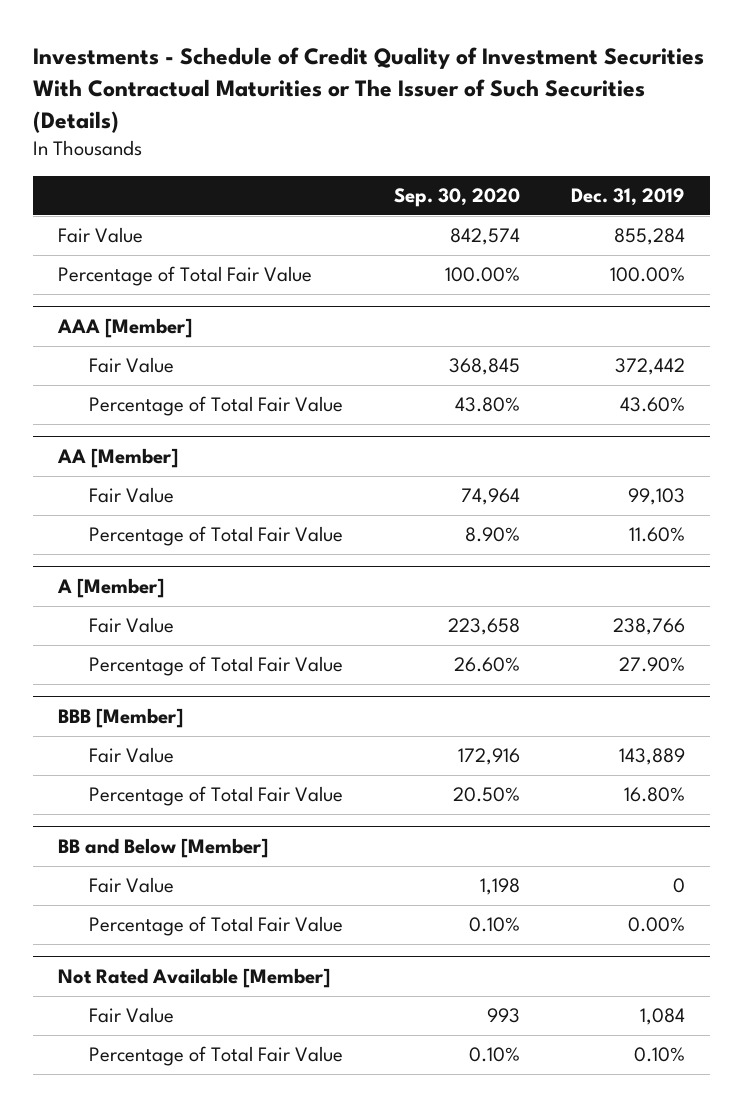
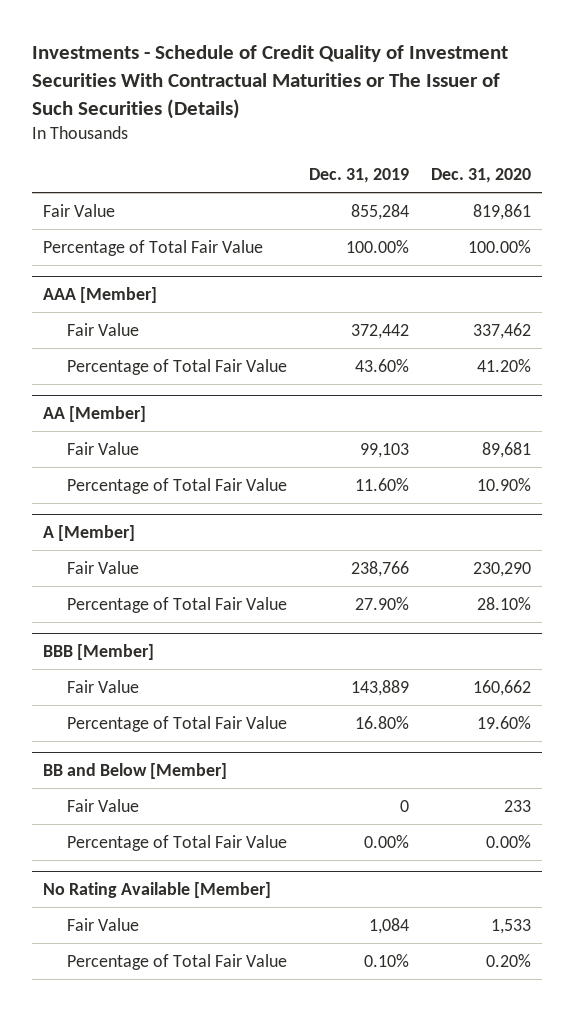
- | Sep. 30, 2020 | Dec. 31, 2019
+ | Dec. 31, 2019 | Dec. 31, 2020
- Not Rated Available [Member]
+ No Rating Available [Member]

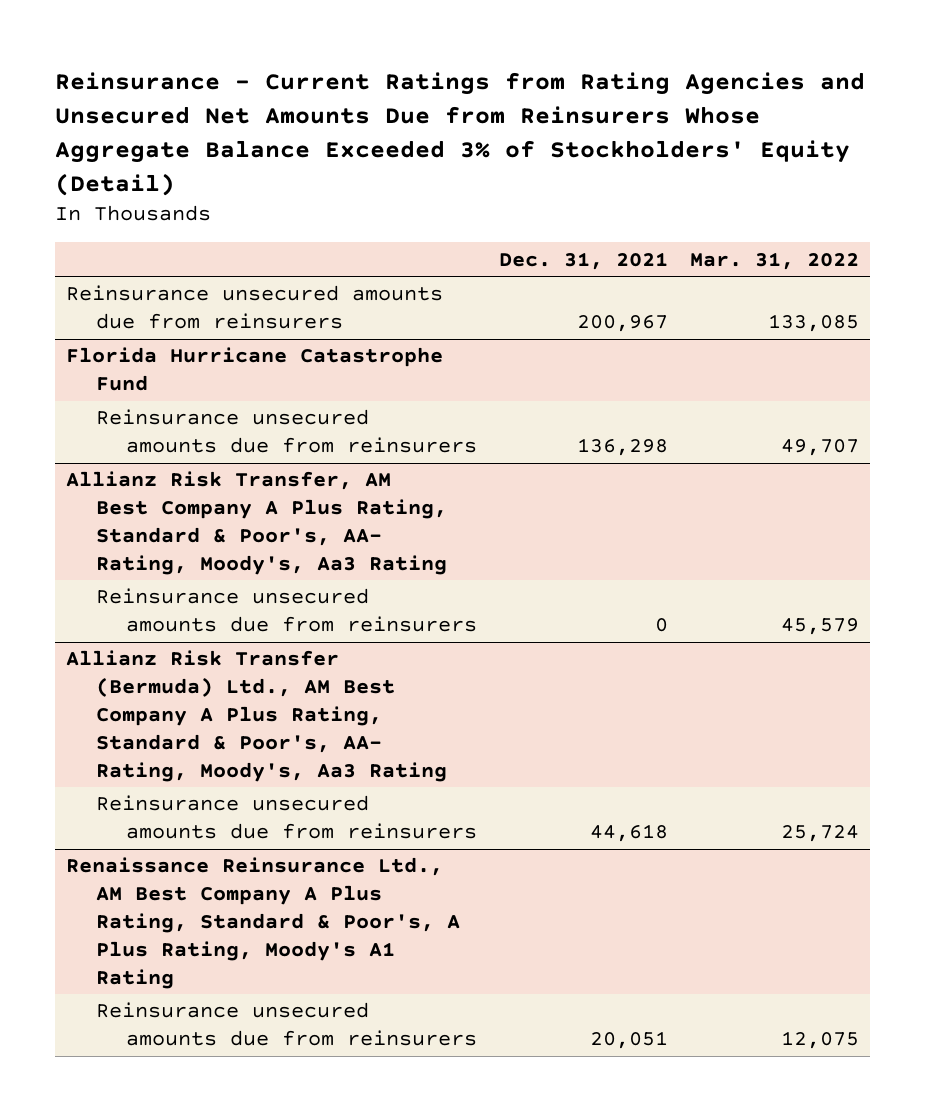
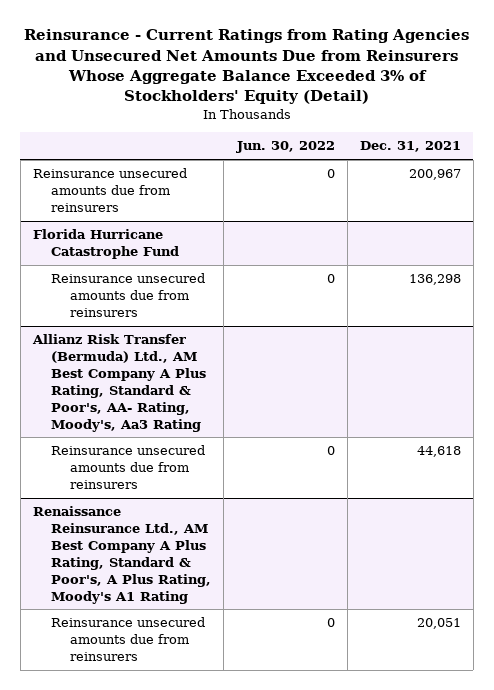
- | Dec. 31, 2021 | Mar. 31, 2022
+ | Jun. 30, 2022 | Dec. 31, 2021
- Allianz Risk Transfer, AM Best Company A Plus Rating, Standard & Poor's, AA- Rating, Moody's, Aa3 Rating
- Reinsurance unsecured amounts due from reinsurers | 0 | 45,579

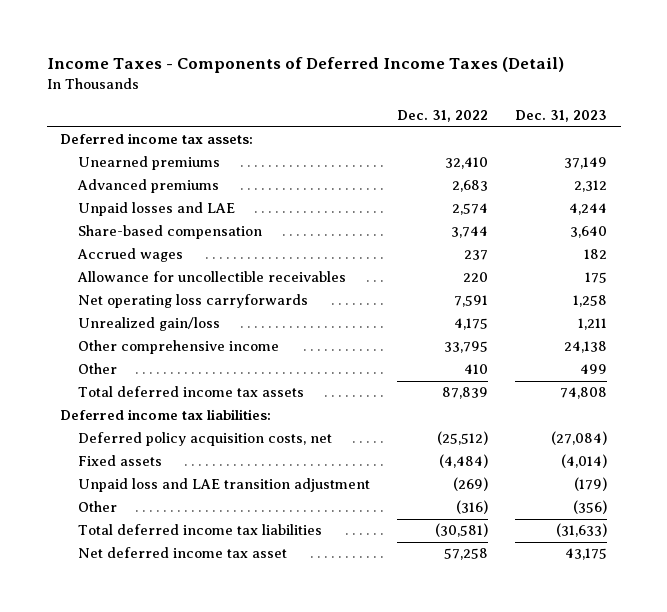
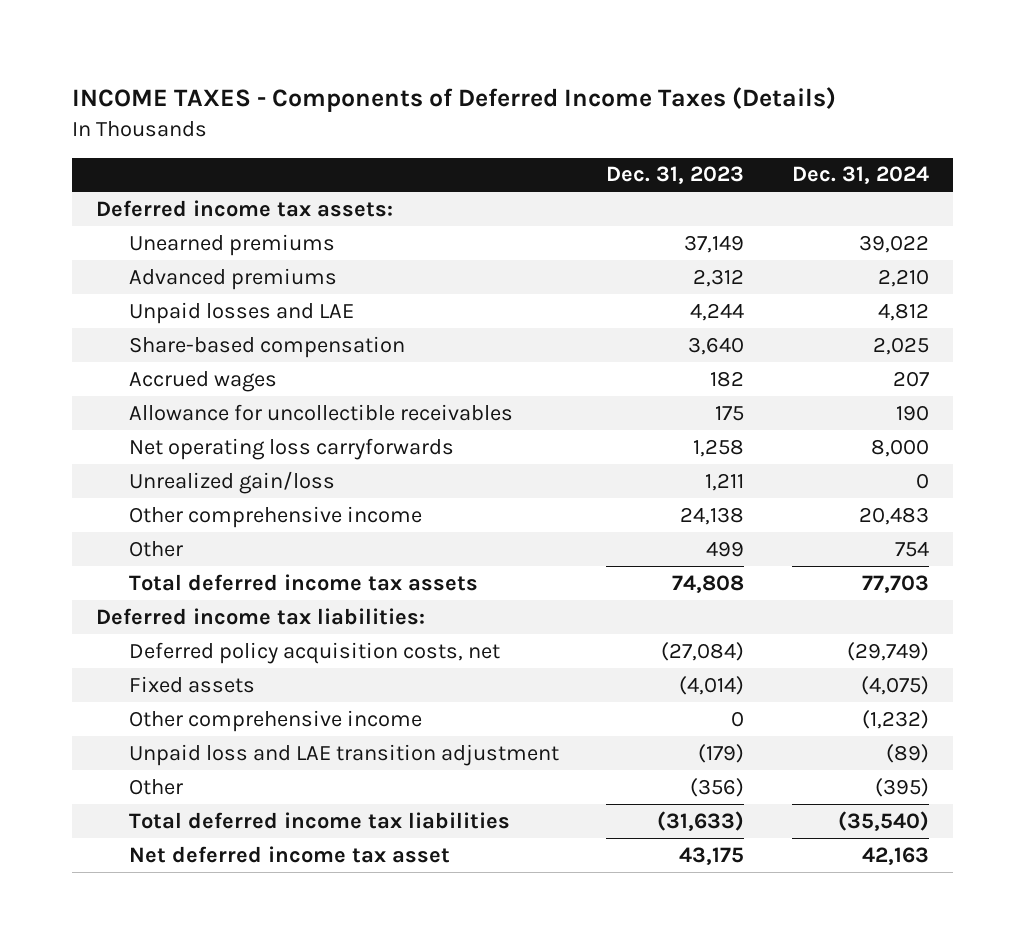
- Income Taxes - Components of Deferred Income Taxes (Detail)
+ INCOME TAXES - Components of Deferred Income Taxes (Details)
- | Dec. 31, 2022 | Dec. 31, 2023
+ | Dec. 31, 2023 | Dec. 31, 2024
+ Other comprehensive income | 0 | (1,232)

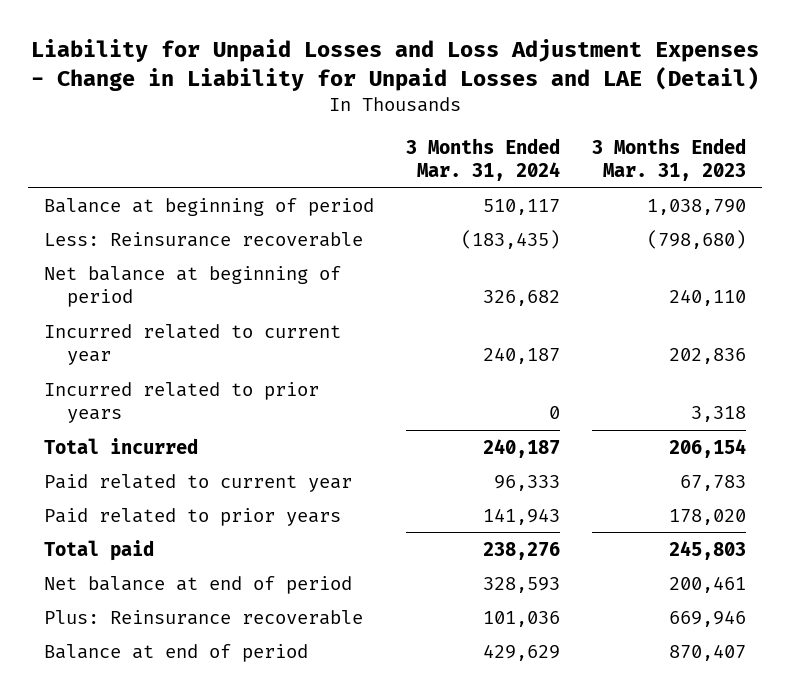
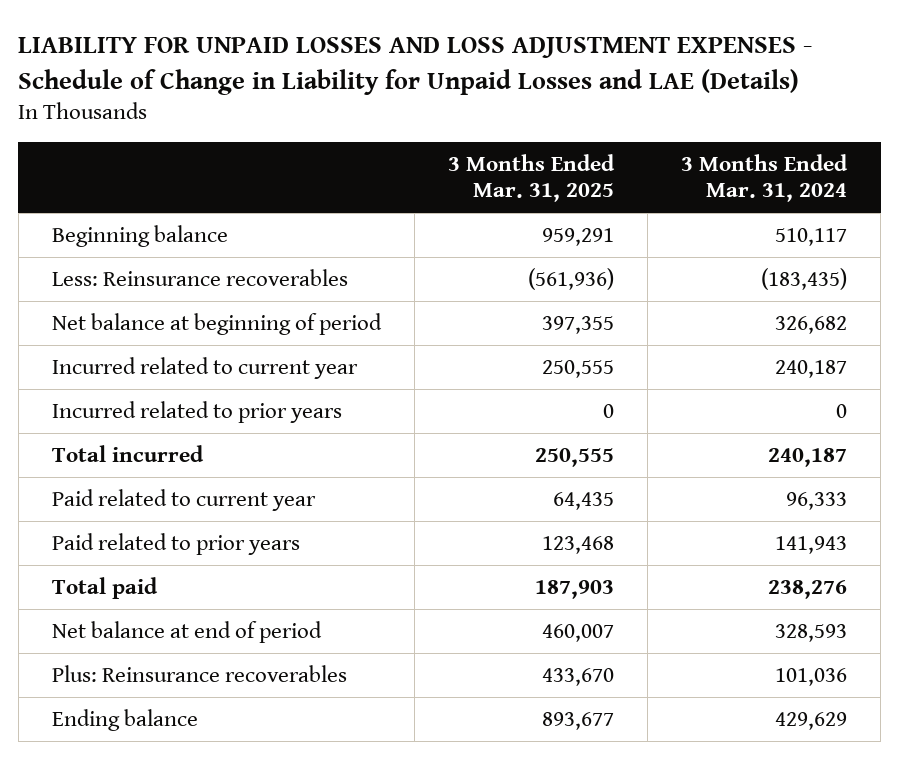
- Liability for Unpaid Losses and Loss Adjustment Expenses - Change in Liability for Unpaid Losses and LAE (Detail)
+ LIABILITY FOR UNPAID LOSSES AND LOSS ADJUSTMENT EXPENSES - Schedule of Change in Liability for Unpaid Losses and LAE (Details)
- | 3 Months Ended Mar. 31, 2024 | 3 Months Ended Mar. 31, 2023
+ | 3 Months Ended Mar. 31, 2025 | 3 Months Ended Mar. 31, 2024
- Balance at beginning of period | 510,117 | 1,038,790
- Less: Reinsurance recoverable | (183,435) | (798,680)
+ Beginning balance | 959,291 | 510,117
+ Less: Reinsurance recoverables | (561,936) | (183,435)
- Plus: Reinsurance recoverable | 101,036 | 669,946
- Balance at end of period | 429,629 | 870,407
+ Plus: Reinsurance recoverables | 433,670 | 101,036
+ Ending balance | 893,677 | 429,629

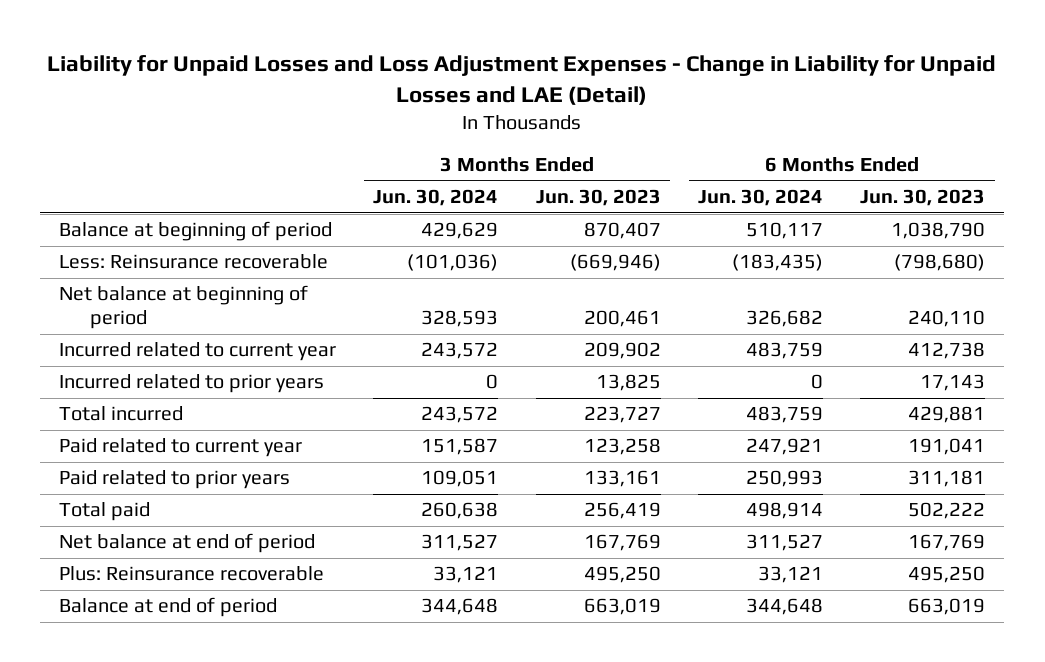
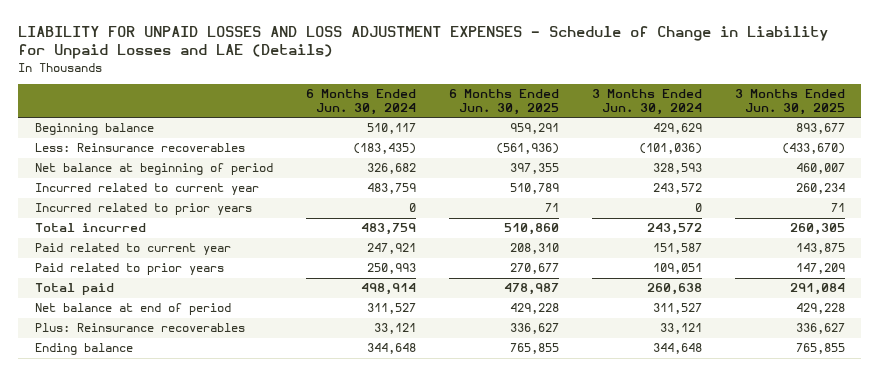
- Liability for Unpaid Losses and Loss Adjustment Expenses - Change in Liability for Unpaid Losses and LAE (Detail)
+ LIABILITY FOR UNPAID LOSSES AND LOSS ADJUSTMENT EXPENSES - Schedule of Change in Liability for Unpaid Losses and LAE (Details)
- | 3 Months Ended Jun. 30, 2024 | 3 Months Ended Jun. 30, 2023 | 6 Months Ended Jun. 30, 2024 | 6 Months Ended Jun. 30, 2023
+ | 6 Months Ended Jun. 30, 2024 | 6 Months Ended Jun. 30, 2025 | 3 Months Ended Jun. 30, 2024 | 3 Months Ended Jun. 30, 2025
- Balance at beginning of period | 429,629 | 870,407 | 510,117 | 1,038,790
- Less: Reinsurance recoverable | (101,036) | (669,946) | (183,435) | (798,680)
+ Beginning balance | 510,117 | 959,291 | 429,629 | 893,677
+ Less: Reinsurance recoverables | (183,435) | (561,936) | (101,036) | (433,670)
- Plus: Reinsurance recoverable | 33,121 | 495,250 | 33,121 | 495,250
- Balance at end of period | 344,648 | 663,019 | 344,648 | 663,019
+ Plus: Reinsurance recoverables | 33,121 | 336,627 | 33,121 | 336,627
+ Ending balance | 344,648 | 765,855 | 344,648 | 765,855

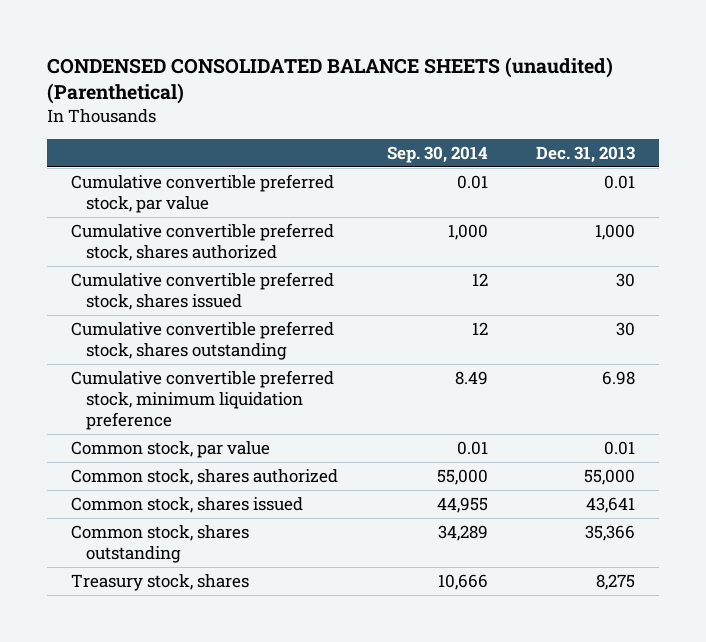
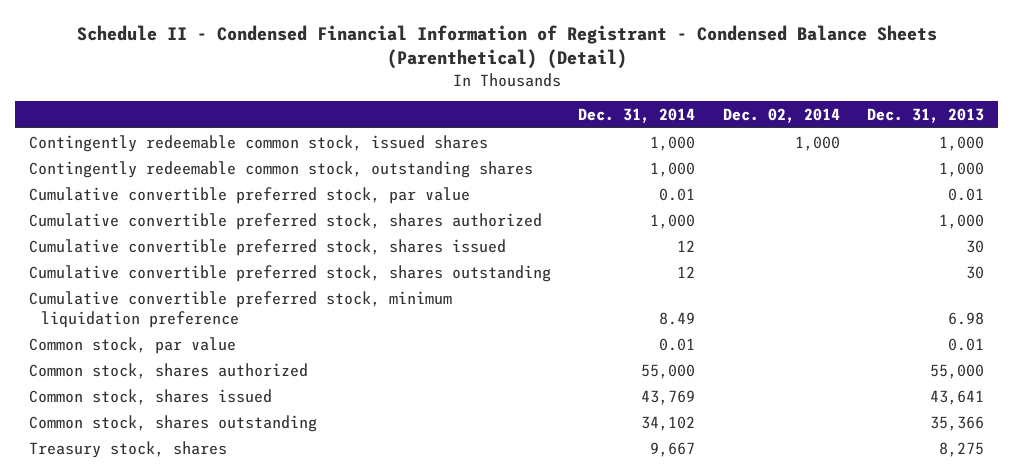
- CONDENSED CONSOLIDATED BALANCE SHEETS (unaudited) (Parenthetical)
+ Schedule II - Condensed Financial Information of Registrant - Condensed Balance Sheets (Parenthetical) (Detail)
- | Sep. 30, 2014 | Dec. 31, 2013
+ | Dec. 31, 2014 | Dec. 02, 2014 | Dec. 31, 2013
+ Contingently redeemable common stock, issued shares | 1,000 | 1,000 | 1,000
+ Contingently redeemable common stock, outstanding shares | 1,000 | | 1,000

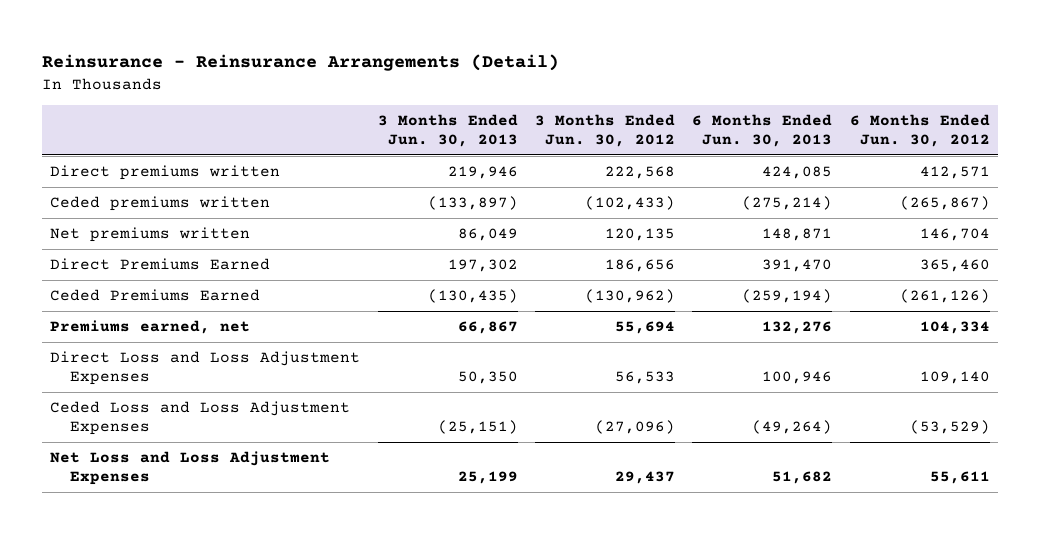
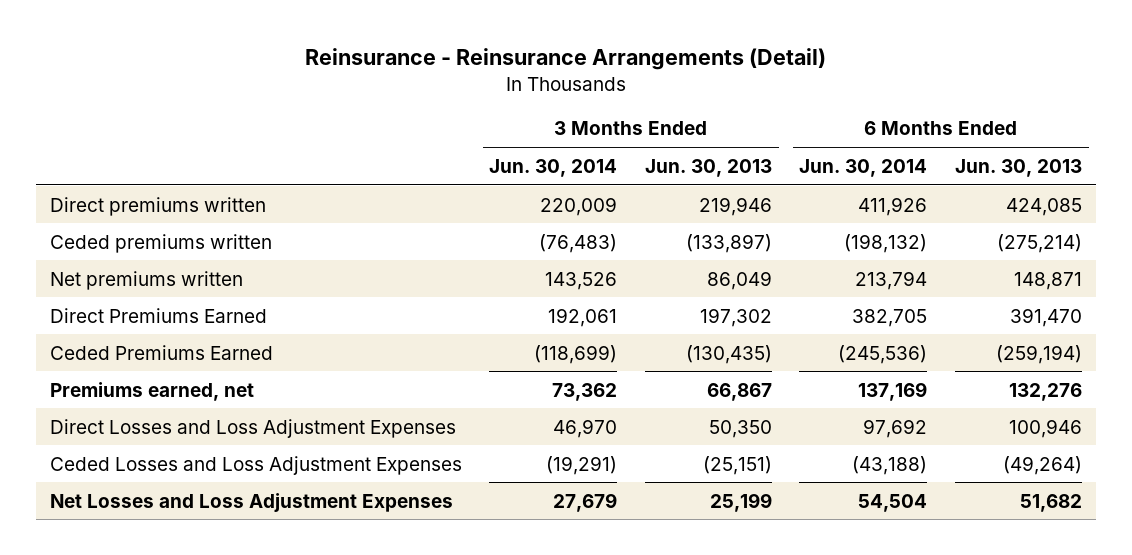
- | 3 Months Ended Jun. 30, 2013 | 3 Months Ended Jun. 30, 2012 | 6 Months Ended Jun. 30, 2013 | 6 Months Ended Jun. 30, 2012
+ | 3 Months Ended Jun. 30, 2014 | 3 Months Ended Jun. 30, 2013 | 6 Months Ended Jun. 30, 2014 | 6 Months Ended Jun. 30, 2013
- Direct Loss and Loss Adjustment Expenses | 50,350 | 56,533 | 100,946 | 109,140
- Ceded Loss and Loss Adjustment Expenses | (25,151) | (27,096) | (49,264) | (53,529)
- Net Loss and Loss Adjustment Expenses | 25,199 | 29,437 | 51,682 | 55,611
+ Direct Losses and Loss Adjustment Expenses | 46,970 | 50,350 | 97,692 | 100,946
+ Ceded Losses and Loss Adjustment Expenses | (19,291) | (25,151) | (43,188) | (49,264)
+ Net Losses and Loss Adjustment Expenses | 27,679 | 25,199 | 54,504 | 51,682

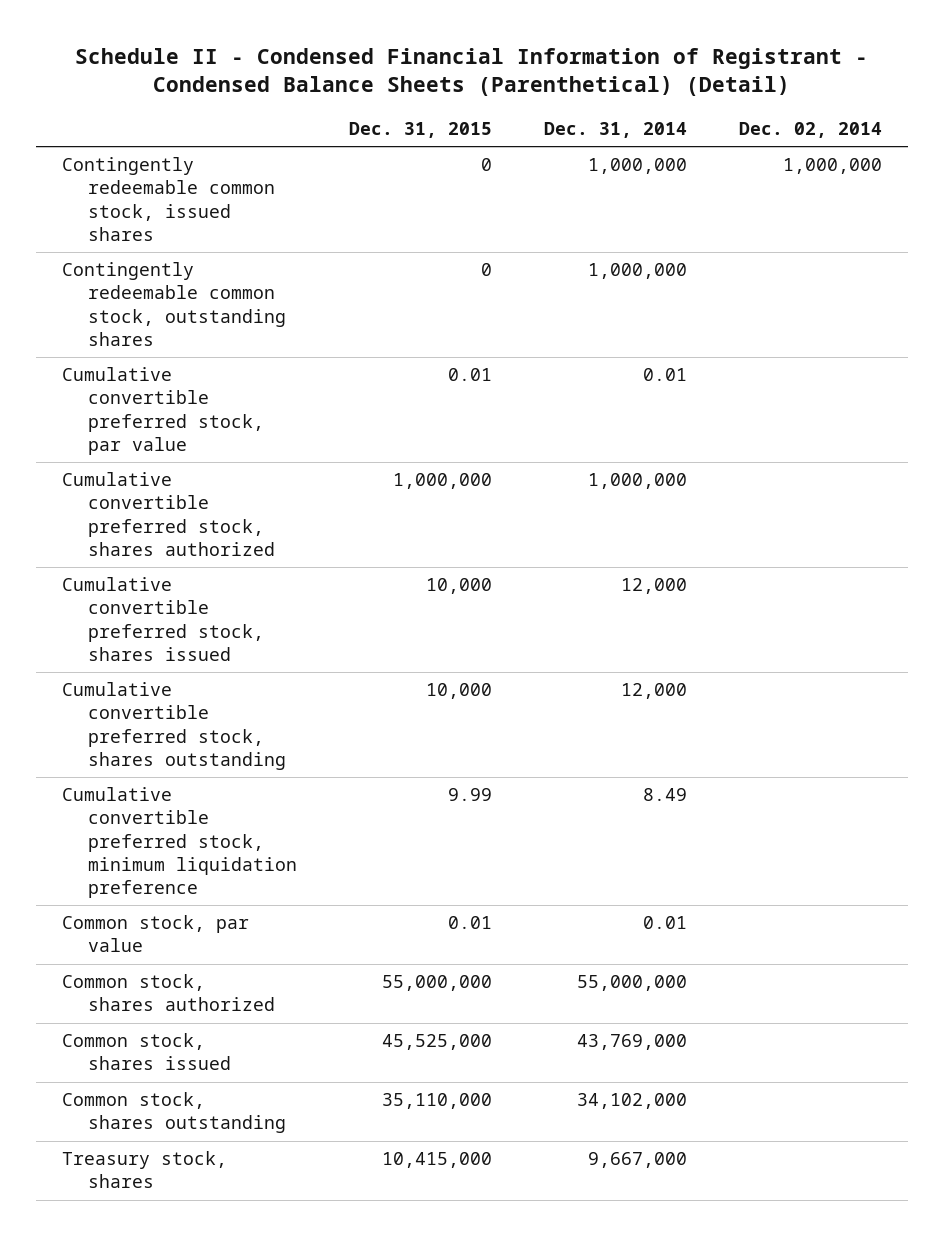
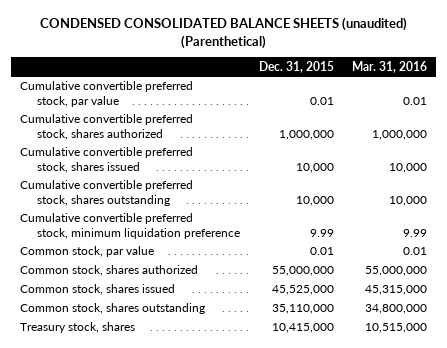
- Schedule II - Condensed Financial Information of Registrant - Condensed Balance Sheets (Parenthetical) (Detail)
+ CONDENSED CONSOLIDATED BALANCE SHEETS (unaudited) (Parenthetical)
- | Dec. 31, 2015 | Dec. 31, 2014 | Dec. 02, 2014
+ | Dec. 31, 2015 | Mar. 31, 2016
- Contingently redeemable common stock, issued shares | 0 | 1,000,000 | 1,000,000
- Contingently redeemable common stock, outstanding shares | 0 | 1,000,000 |

